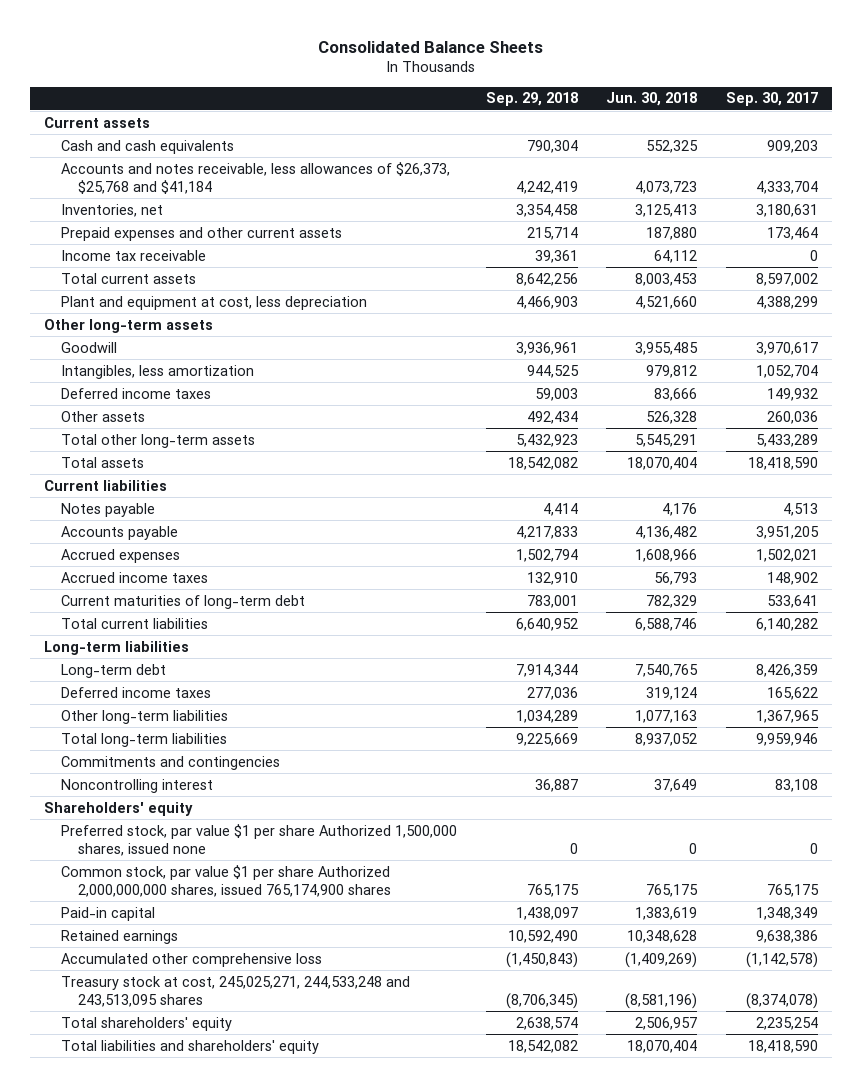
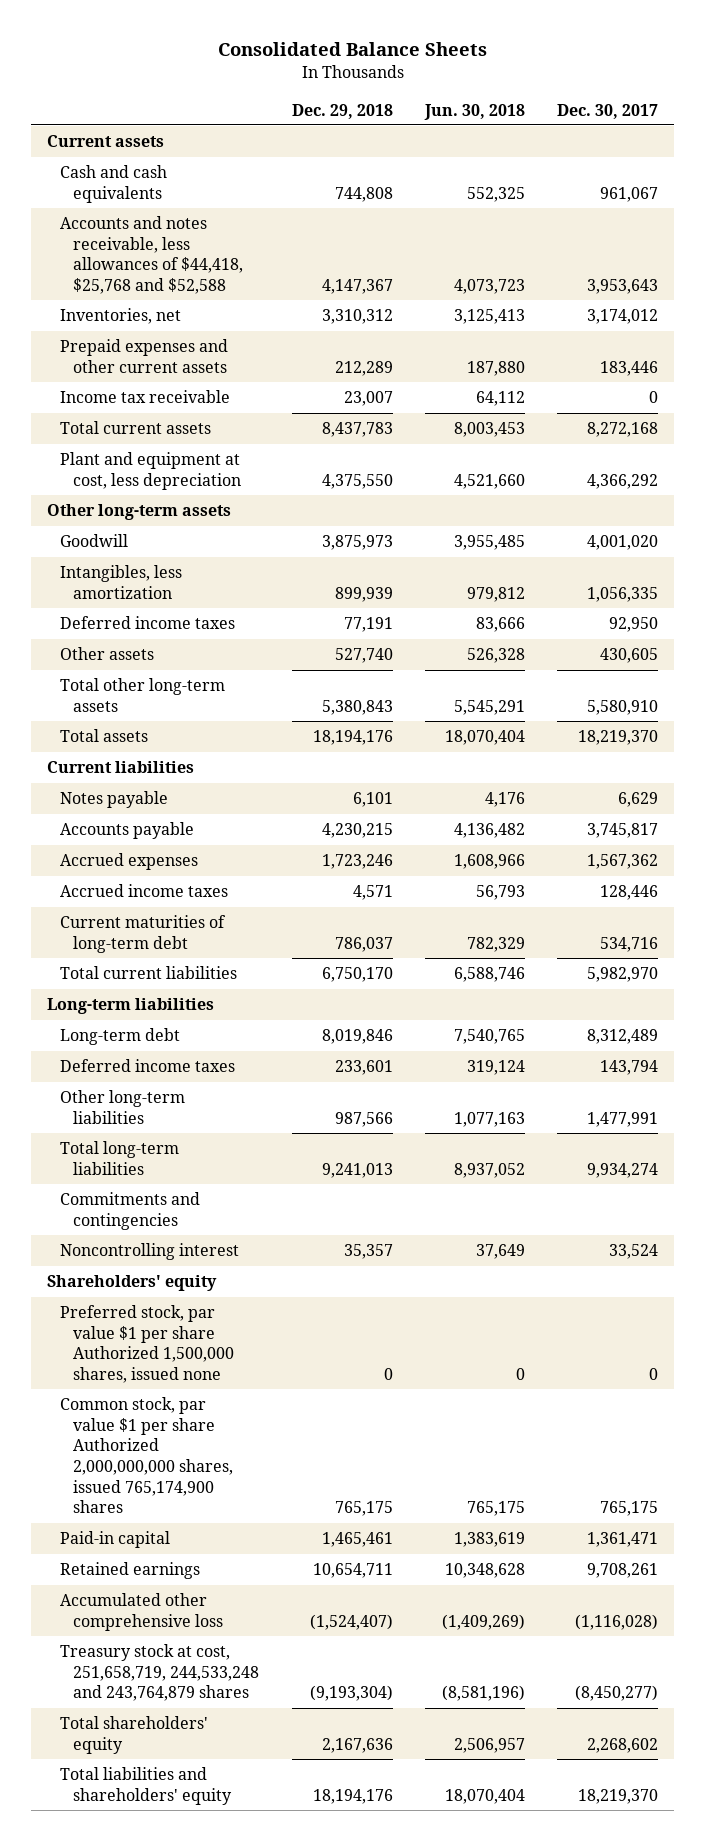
- | Sep. 29, 2018 | Jun. 30, 2018 | Sep. 30, 2017
+ | Dec. 29, 2018 | Jun. 30, 2018 | Dec. 30, 2017
- Accounts and notes receivable, less allowances of $26,373, $25,768 and $41,184 | 4,242,419 | 4,073,723 | 4,333,704
+ Accounts and notes receivable, less allowances of $44,418, $25,768 and $52,588 | 4,147,367 | 4,073,723 | 3,953,643
- Treasury stock at cost, 245,025,271, 244,533,248 and 243,513,095 shares | (8,706,345) | (8,581,196) | (8,374,078)
+ Treasury stock at cost, 251,658,719, 244,533,248 and 243,764,879 shares | (9,193,304) | (8,581,196) | (8,450,277)

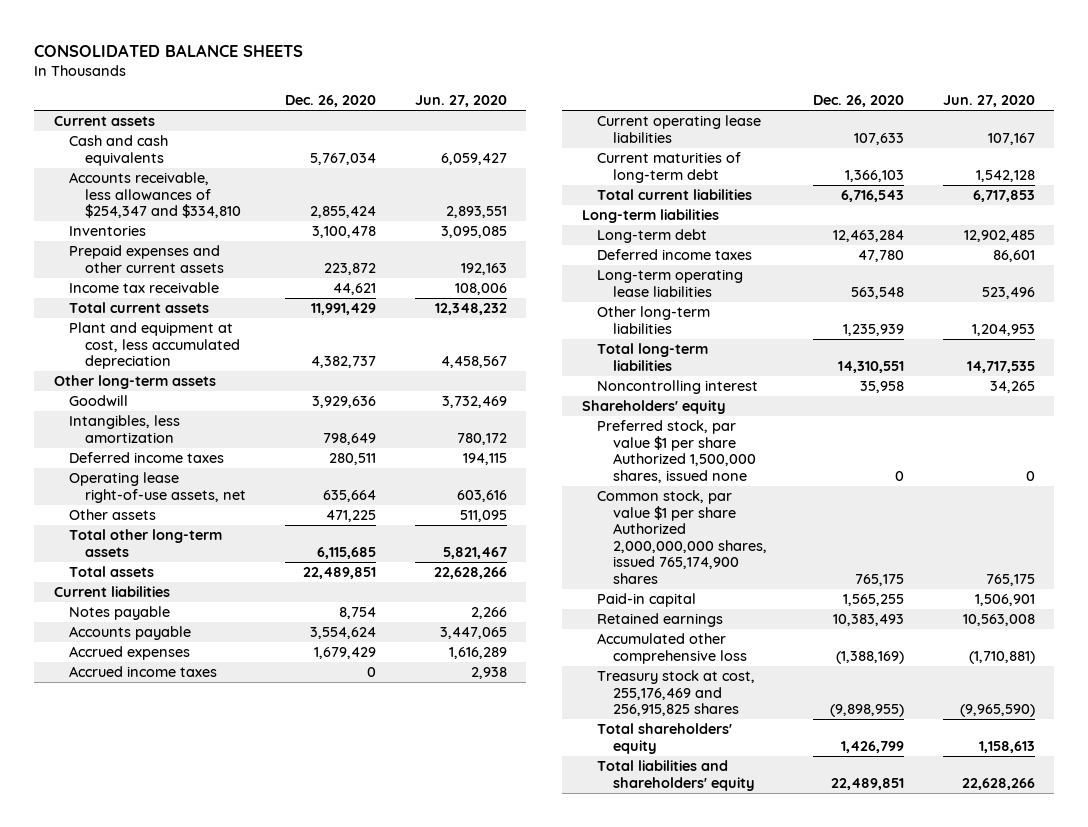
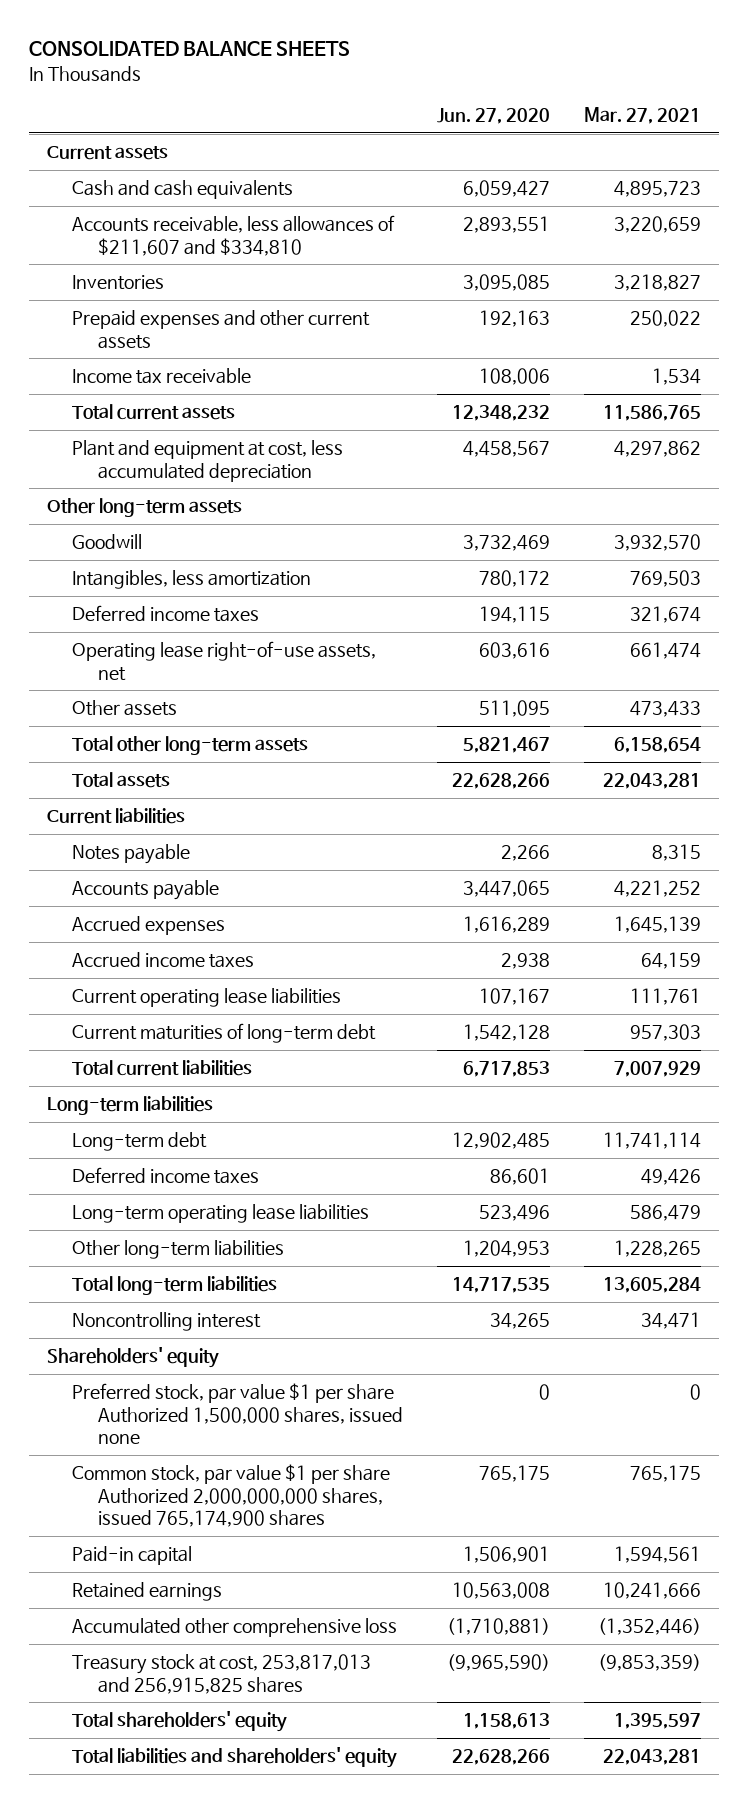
- | Dec. 26, 2020 | Jun. 27, 2020
+ | Jun. 27, 2020 | Mar. 27, 2021
- Accounts receivable, less allowances of $254,347 and $334,810 | 2,855,424 | 2,893,551
+ Accounts receivable, less allowances of $211,607 and $334,810 | 2,893,551 | 3,220,659
- Treasury stock at cost, 255,176,469 and 256,915,825 shares | (9,898,955) | (9,965,590)
+ Treasury stock at cost, 253,817,013 and 256,915,825 shares | (9,965,590) | (9,853,359)

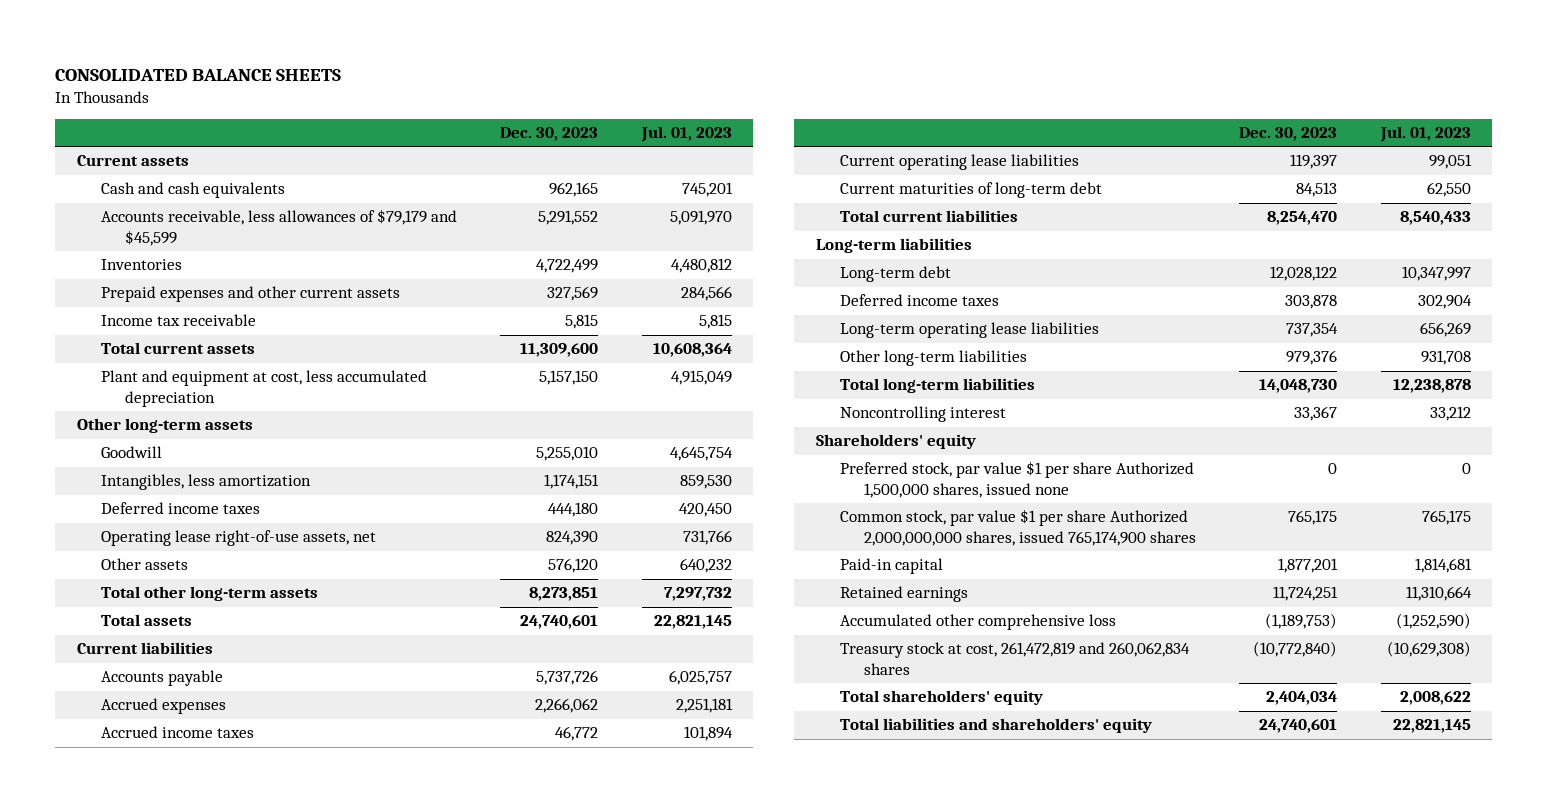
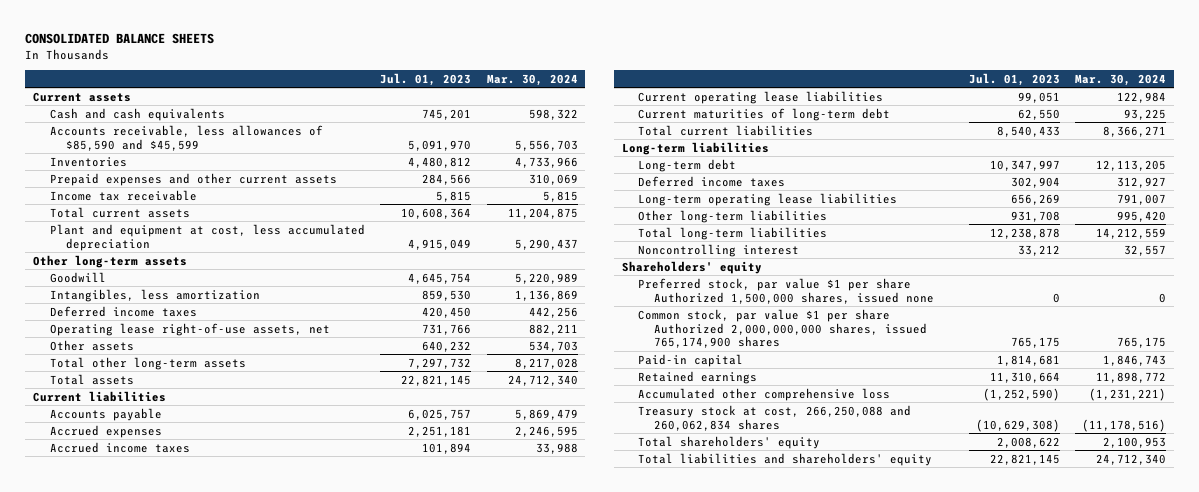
- | Dec. 30, 2023 | Jul. 01, 2023
+ | Jul. 01, 2023 | Mar. 30, 2024
- Accounts receivable, less allowances of $79,179 and $45,599 | 5,291,552 | 5,091,970
+ Accounts receivable, less allowances of $85,590 and $45,599 | 5,091,970 | 5,556,703
- Treasury stock at cost, 261,472,819 and 260,062,834 shares | (10,772,840) | (10,629,308)
+ Treasury stock at cost, 266,250,088 and 260,062,834 shares | (10,629,308) | (11,178,516)

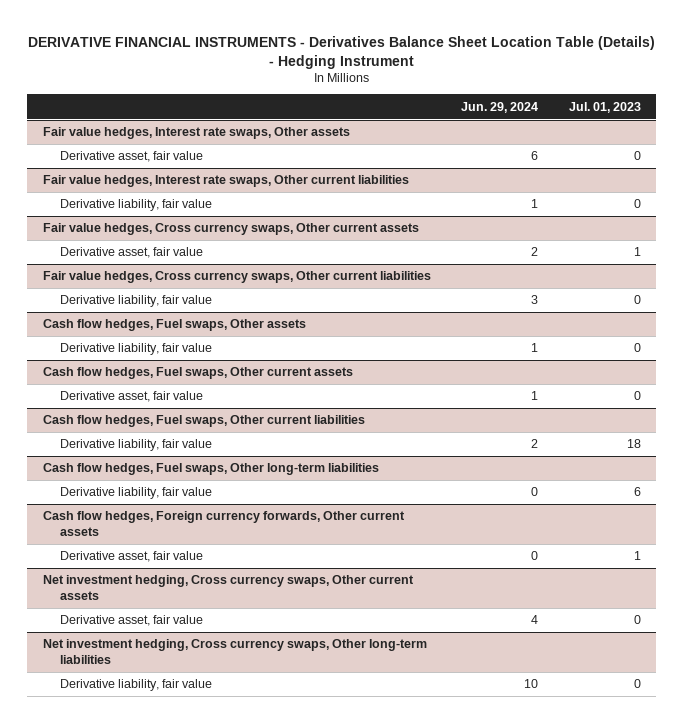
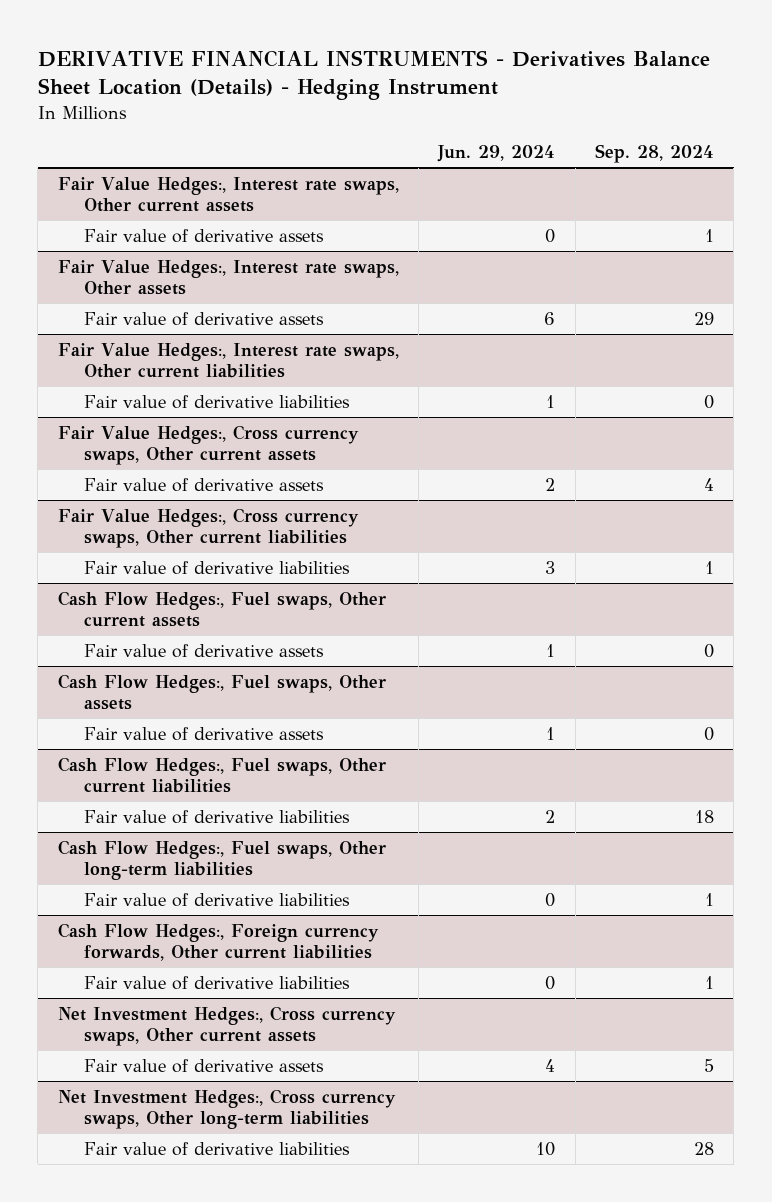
- DERIVATIVE FINANCIAL INSTRUMENTS - Derivatives Balance Sheet Location Table (Details) - Hedging Instrument
+ DERIVATIVE FINANCIAL INSTRUMENTS - Derivatives Balance Sheet Location (Details) - Hedging Instrument
- | Jun. 29, 2024 | Jul. 01, 2023
+ | Jun. 29, 2024 | Sep. 28, 2024
- Fair value hedges, Interest rate swaps, Other assets
- Derivative asset, fair value | 6 | 0
- Fair value hedges, Interest rate swaps, Other current liabilities
- Derivative liability, fair value | 1 | 0
- Fair value hedges, Cross currency swaps, Other current assets
- Derivative asset, fair value | 2 | 1
- Fair value hedges, Cross currency swaps, Other current liabilities
- Derivative liability, fair value | 3 | 0
- Cash flow hedges, Fuel swaps, Other assets
- Derivative liability, fair value | 1 | 0
- Cash flow hedges, Fuel swaps, Other current assets
- Derivative asset, fair value | 1 | 0
- Cash flow hedges, Fuel swaps, Other current liabilities
- Derivative liability, fair value | 2 | 18
- Cash flow hedges, Fuel swaps, Other long-term liabilities
- Derivative liability, fair value | 0 | 6
- Cash flow hedges, Foreign currency forwards, Other current assets
- Derivative asset, fair value | 0 | 1
- Net investment hedging, Cross currency swaps, Other current assets
- Derivative asset, fair value | 4 | 0
- Net investment hedging, Cross currency swaps, Other long-term liabilities
- Derivative liability, fair value | 10 | 0
+ Fair Value Hedges:, Interest rate swaps, Other current assets
+ Fair value of derivative assets | 0 | 1
+ Fair Value Hedges:, Interest rate swaps, Other assets
+ Fair value of derivative assets | 6 | 29
+ Fair Value Hedges:, Interest rate swaps, Other current liabilities
+ Fair value of derivative liabilities | 1 | 0
+ Fair Value Hedges:, Cross currency swaps, Other current assets
+ Fair value of derivative assets | 2 | 4
+ Fair Value Hedges:, Cross currency swaps, Other current liabilities
+ Fair value of derivative liabilities | 3 | 1
+ Cash Flow Hedges:, Fuel swaps, Other current assets
+ Fair value of derivative assets | 1 | 0
+ Cash Flow Hedges:, Fuel swaps, Other assets
+ Fair value of derivative assets | 1 | 0
+ Cash Flow Hedges:, Fuel swaps, Other current liabilities
+ Fair value of derivative liabilities | 2 | 18
+ Cash Flow Hedges:, Fuel swaps, Other long-term liabilities
+ Fair value of derivative liabilities | 0 | 1
+ Cash Flow Hedges:, Foreign currency forwards, Other current liabilities
+ Fair value of derivative liabilities | 0 | 1
+ Net Investment Hedges:, Cross currency swaps, Other current assets
+ Fair value of derivative assets | 4 | 5
+ Net Investment Hedges:, Cross currency swaps, Other long-term liabilities
+ Fair value of derivative liabilities | 10 | 28

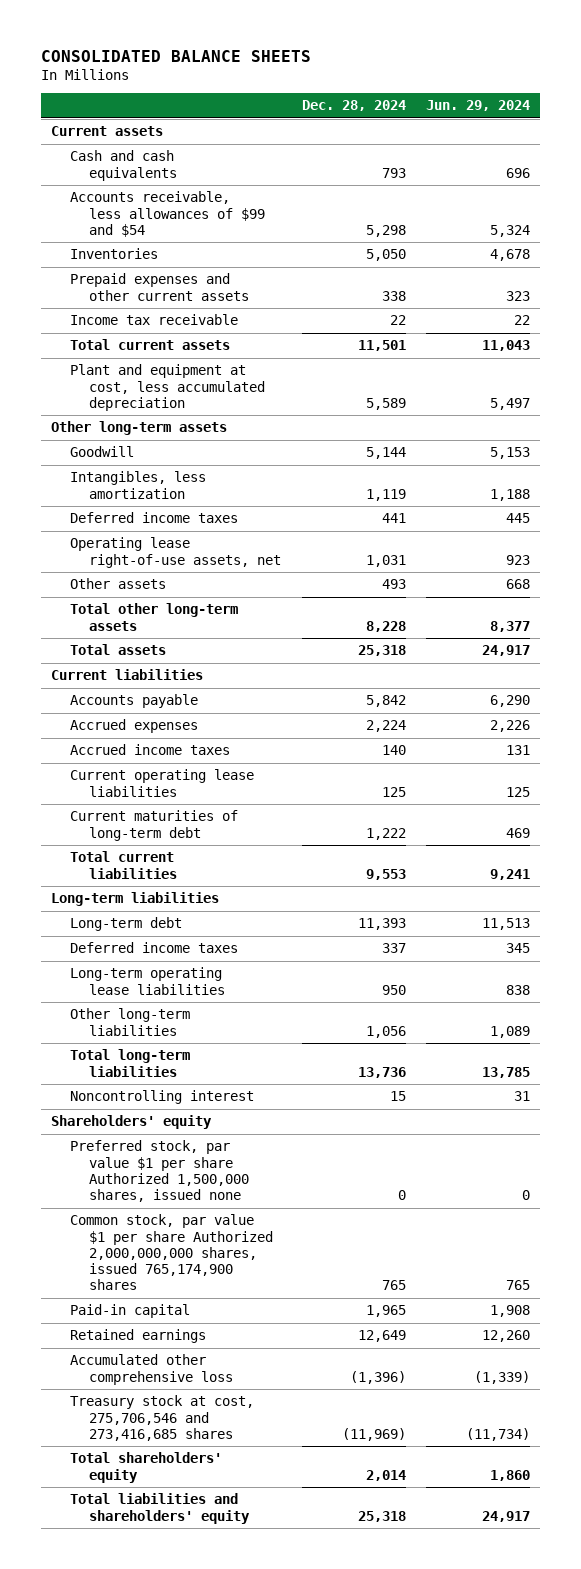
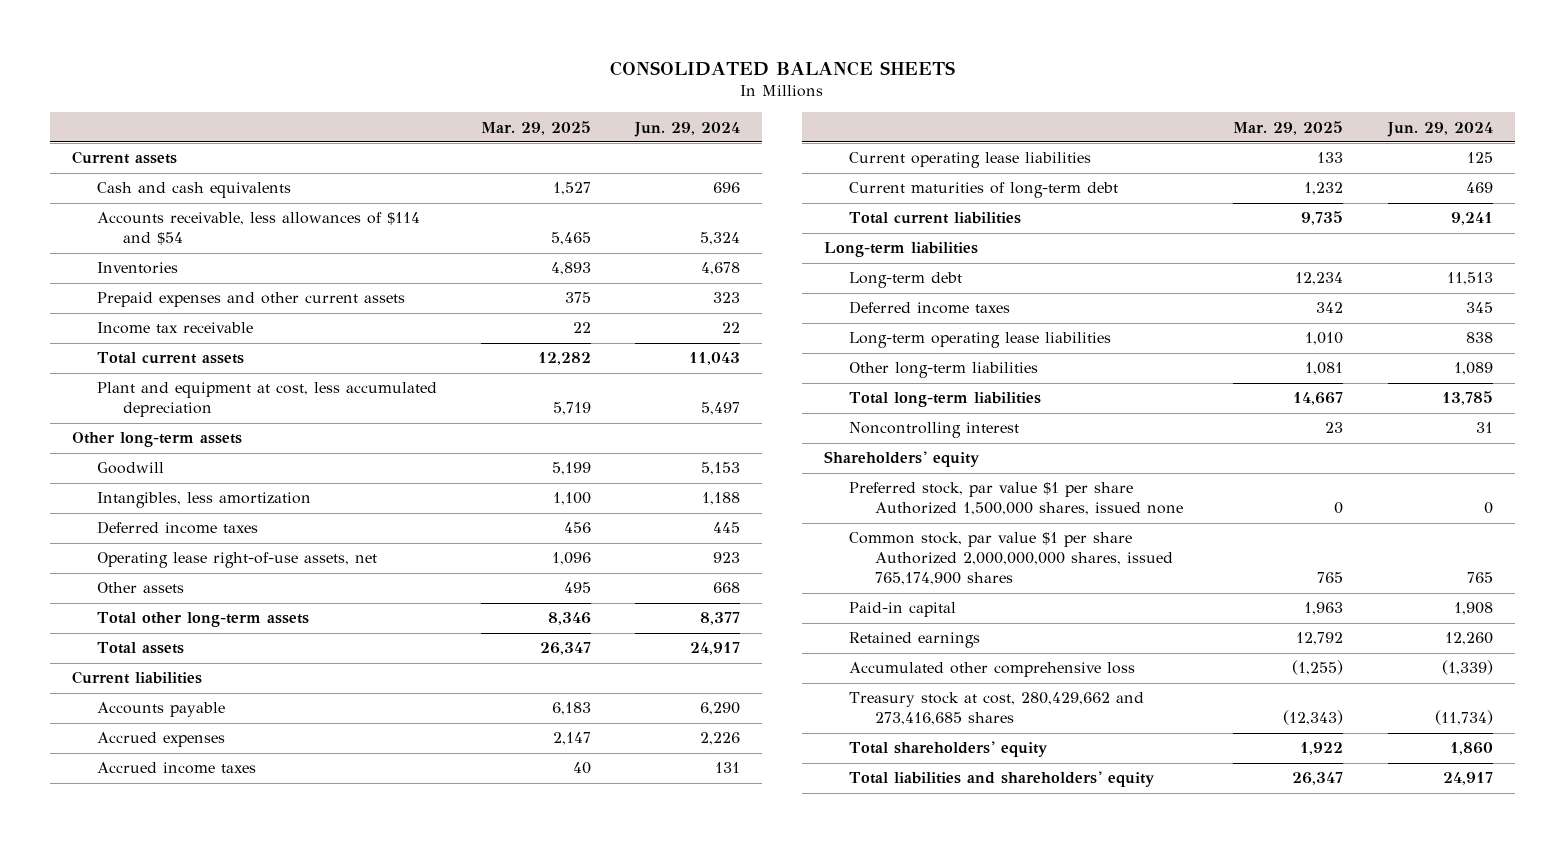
- | Dec. 28, 2024 | Jun. 29, 2024
+ | Mar. 29, 2025 | Jun. 29, 2024
- Accounts receivable, less allowances of $99 and $54 | 5,298 | 5,324
+ Accounts receivable, less allowances of $114 and $54 | 5,465 | 5,324
- Treasury stock at cost, 275,706,546 and 273,416,685 shares | (11,969) | (11,734)
+ Treasury stock at cost, 280,429,662 and 273,416,685 shares | (12,343) | (11,734)

